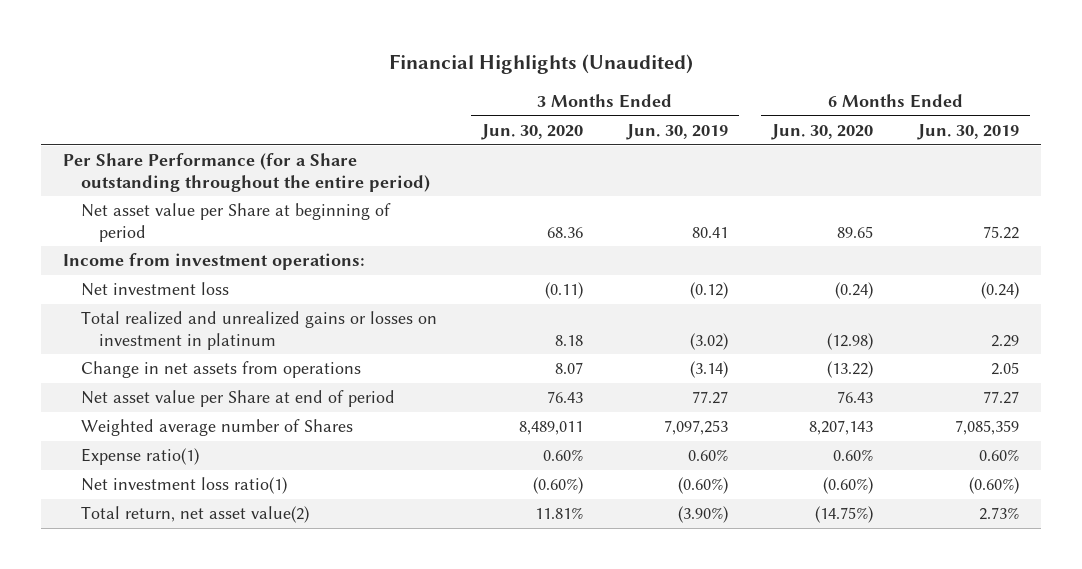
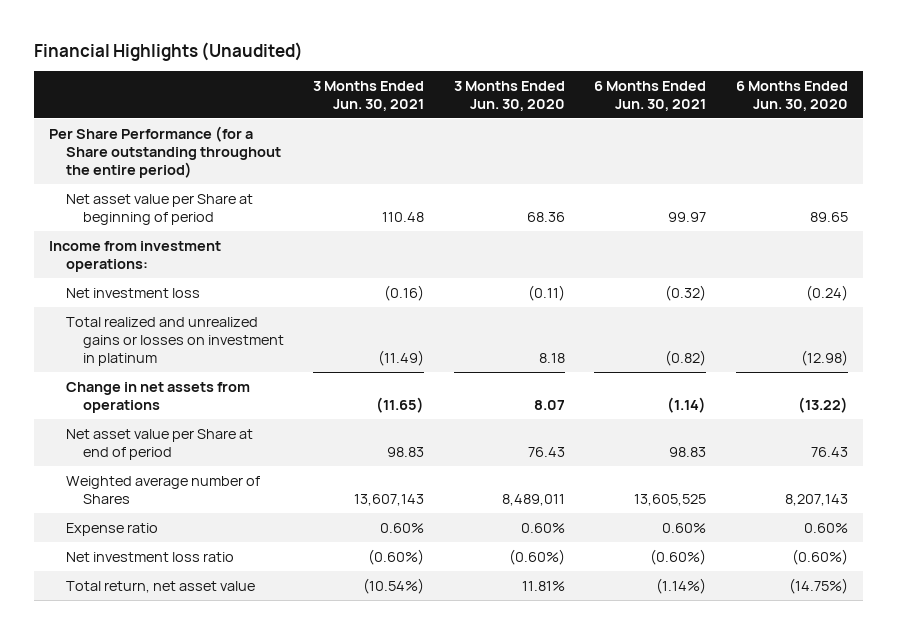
- | 3 Months Ended Jun. 30, 2020 | 3 Months Ended Jun. 30, 2019 | 6 Months Ended Jun. 30, 2020 | 6 Months Ended Jun. 30, 2019
+ | 3 Months Ended Jun. 30, 2021 | 3 Months Ended Jun. 30, 2020 | 6 Months Ended Jun. 30, 2021 | 6 Months Ended Jun. 30, 2020
- Expense ratio(1) | 0.60% | 0.60% | 0.60% | 0.60%
- Net investment loss ratio(1) | (0.60%) | (0.60%) | (0.60%) | (0.60%)
- Total return, net asset value(2) | 11.81% | (3.90%) | (14.75%) | 2.73%
+ Expense ratio | 0.60% | 0.60% | 0.60% | 0.60%
+ Net investment loss ratio | (0.60%) | (0.60%) | (0.60%) | (0.60%)
+ Total return, net asset value | (10.54%) | 11.81% | (1.14%) | (14.75%)

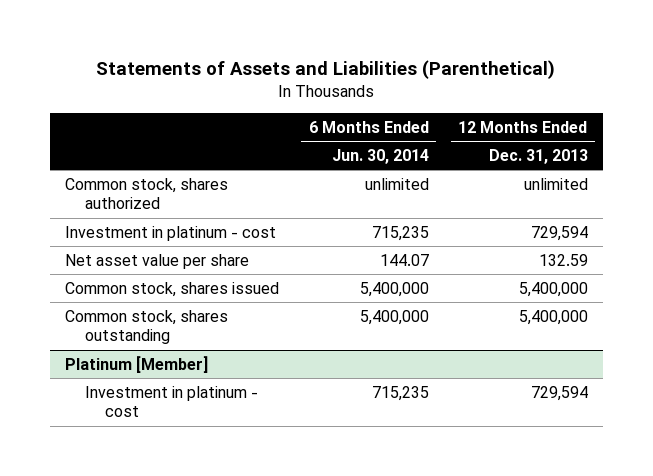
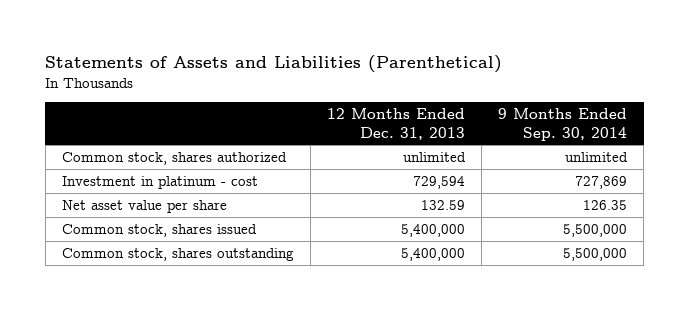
- | 6 Months Ended Jun. 30, 2014 | 12 Months Ended Dec. 31, 2013
+ | 12 Months Ended Dec. 31, 2013 | 9 Months Ended Sep. 30, 2014
- Platinum [Member]
- Investment in platinum - cost | 715,235 | 729,594

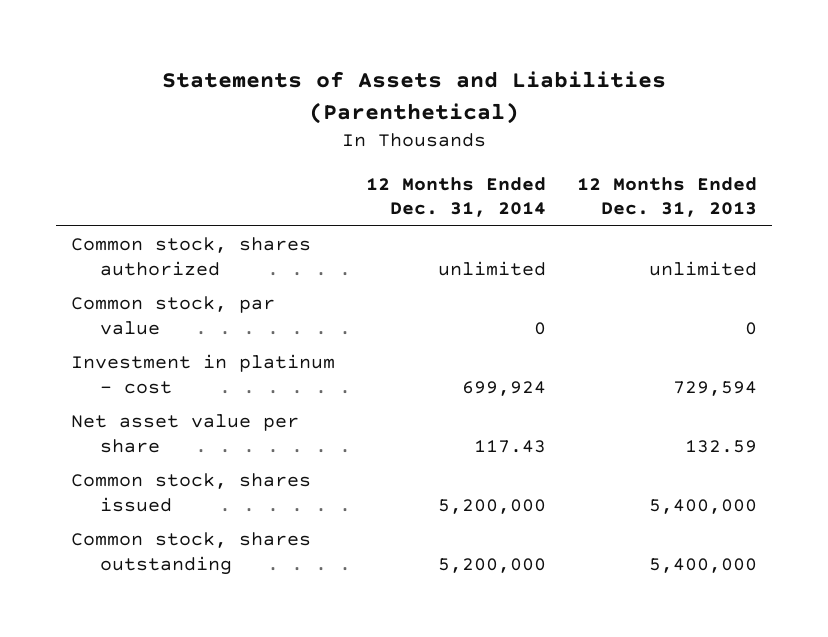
- | 12 Months Ended Dec. 31, 2013 | 9 Months Ended Sep. 30, 2014
+ | 12 Months Ended Dec. 31, 2014 | 12 Months Ended Dec. 31, 2013
+ Common stock, par value | 0 | 0

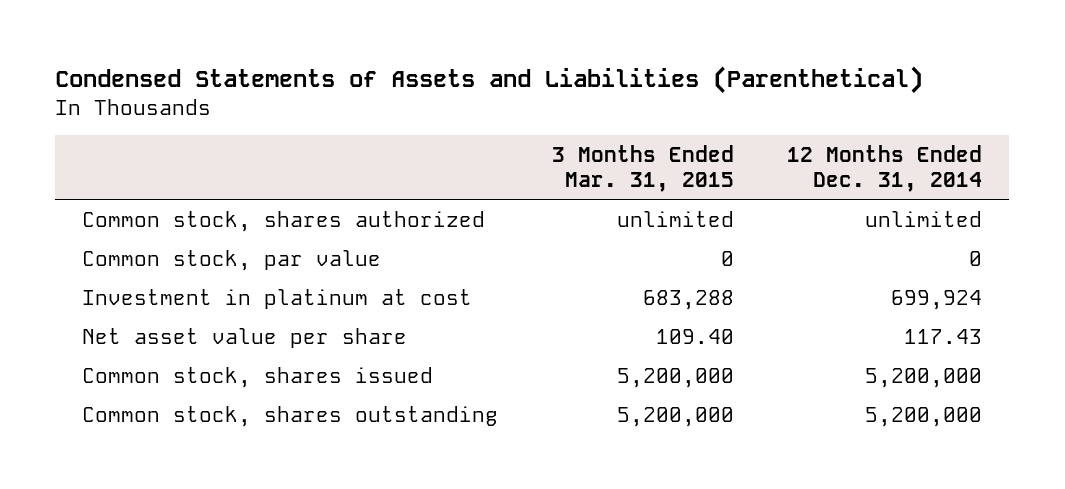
- Statements of Assets and Liabilities (Parenthetical)
+ Condensed Statements of Assets and Liabilities (Parenthetical)
- | 12 Months Ended Dec. 31, 2014 | 12 Months Ended Dec. 31, 2013
+ | 3 Months Ended Mar. 31, 2015 | 12 Months Ended Dec. 31, 2014
- Investment in platinum - cost | 699,924 | 729,594
+ Investment in platinum at cost | 683,288 | 699,924

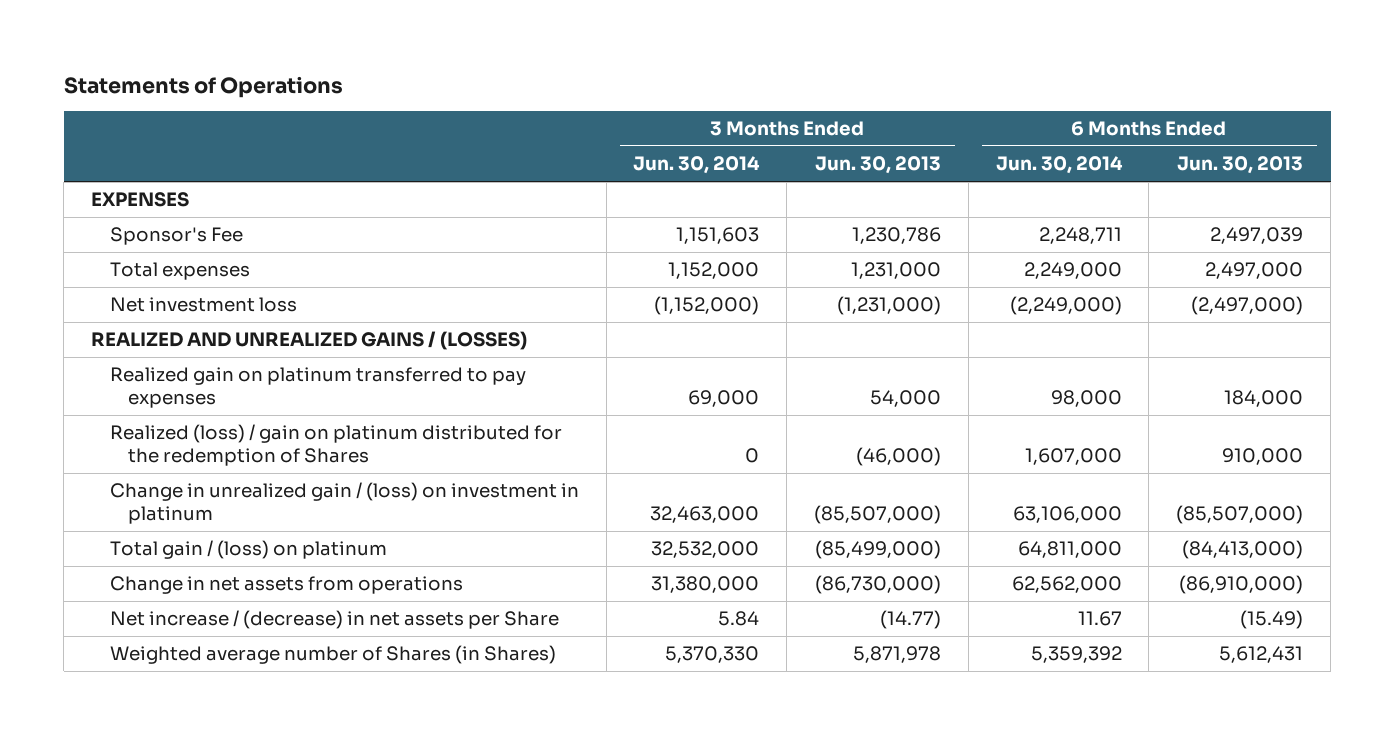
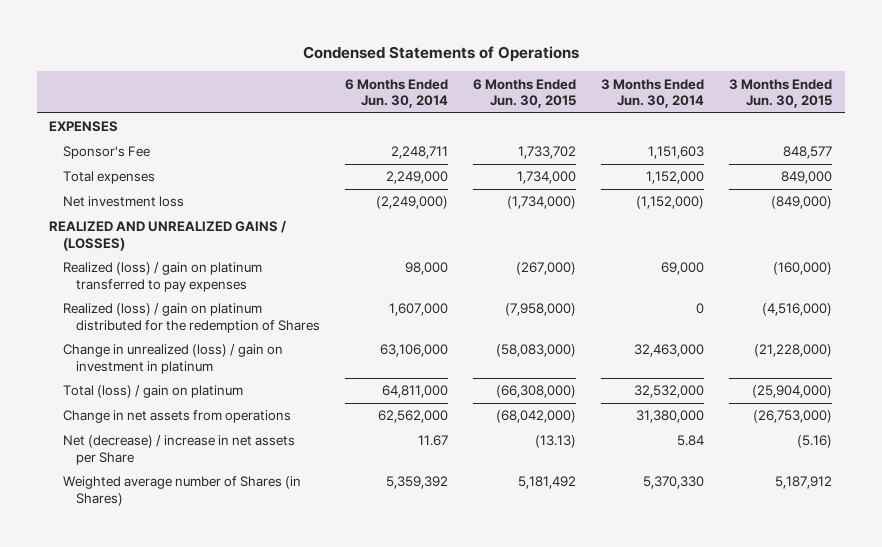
- Statements of Operations
+ Condensed Statements of Operations
- | 3 Months Ended Jun. 30, 2014 | 3 Months Ended Jun. 30, 2013 | 6 Months Ended Jun. 30, 2014 | 6 Months Ended Jun. 30, 2013
+ | 6 Months Ended Jun. 30, 2014 | 6 Months Ended Jun. 30, 2015 | 3 Months Ended Jun. 30, 2014 | 3 Months Ended Jun. 30, 2015
- Realized gain on platinum transferred to pay expenses | 69,000 | 54,000 | 98,000 | 184,000
+ Realized (loss) / gain on platinum transferred to pay expenses | 98,000 | (267,000) | 69,000 | (160,000)
- Change in unrealized gain / (loss) on investment in platinum | 32,463,000 | (85,507,000) | 63,106,000 | (85,507,000)
- Total gain / (loss) on platinum | 32,532,000 | (85,499,000) | 64,811,000 | (84,413,000)
+ Change in unrealized (loss) / gain on investment in platinum | 63,106,000 | (58,083,000) | 32,463,000 | (21,228,000)
+ Total (loss) / gain on platinum | 64,811,000 | (66,308,000) | 32,532,000 | (25,904,000)
- Net increase / (decrease) in net assets per Share | 5.84 | (14.77) | 11.67 | (15.49)
+ Net (decrease) / increase in net assets per Share | 11.67 | (13.13) | 5.84 | (5.16)

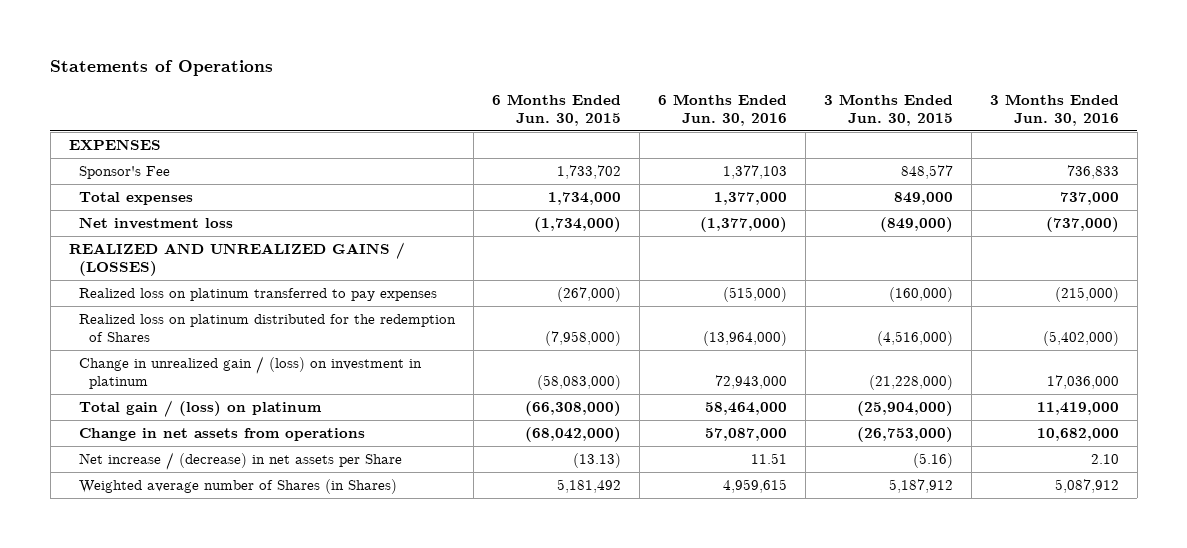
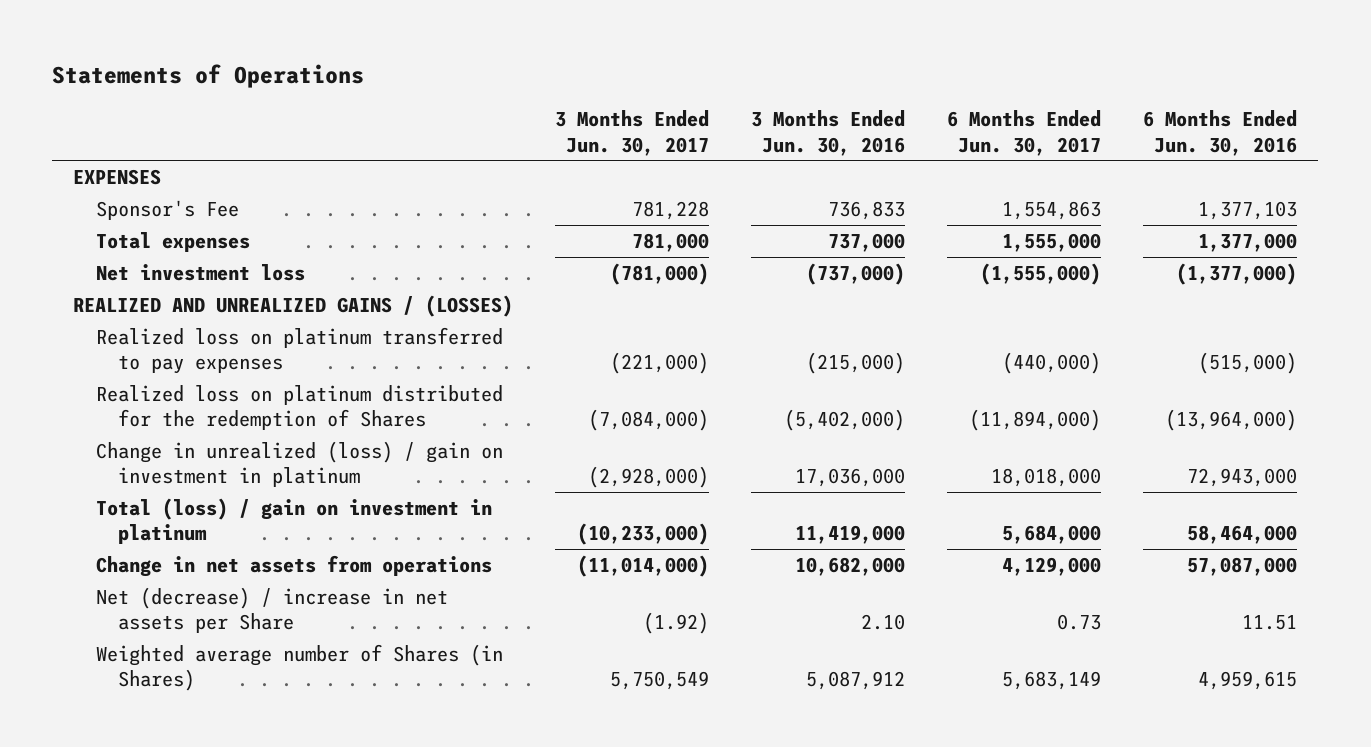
- | 6 Months Ended Jun. 30, 2015 | 6 Months Ended Jun. 30, 2016 | 3 Months Ended Jun. 30, 2015 | 3 Months Ended Jun. 30, 2016
+ | 3 Months Ended Jun. 30, 2017 | 3 Months Ended Jun. 30, 2016 | 6 Months Ended Jun. 30, 2017 | 6 Months Ended Jun. 30, 2016
- Change in unrealized gain / (loss) on investment in platinum | (58,083,000) | 72,943,000 | (21,228,000) | 17,036,000
- Total gain / (loss) on platinum | (66,308,000) | 58,464,000 | (25,904,000) | 11,419,000
+ Change in unrealized (loss) / gain on investment in platinum | (2,928,000) | 17,036,000 | 18,018,000 | 72,943,000
+ Total (loss) / gain on investment in platinum | (10,233,000) | 11,419,000 | 5,684,000 | 58,464,000
- Net increase / (decrease) in net assets per Share | (13.13) | 11.51 | (5.16) | 2.10
+ Net (decrease) / increase in net assets per Share | (1.92) | 2.10 | 0.73 | 11.51

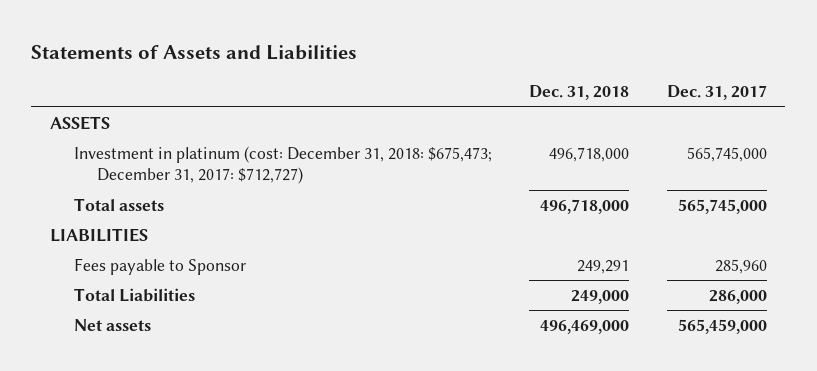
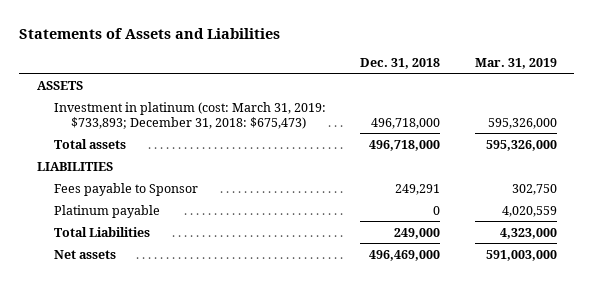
- | Dec. 31, 2018 | Dec. 31, 2017
+ | Dec. 31, 2018 | Mar. 31, 2019
- Investment in platinum (cost: December 31, 2018: $675,473; December 31, 2017: $712,727) | 496,718,000 | 565,745,000
+ Investment in platinum (cost: March 31, 2019: $733,893; December 31, 2018: $675,473) | 496,718,000 | 595,326,000
+ Platinum payable | 0 | 4,020,559

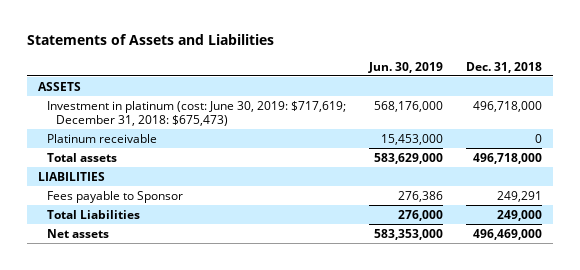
- | Dec. 31, 2018 | Mar. 31, 2019
+ | Jun. 30, 2019 | Dec. 31, 2018
- Investment in platinum (cost: March 31, 2019: $733,893; December 31, 2018: $675,473) | 496,718,000 | 595,326,000
+ Investment in platinum (cost: June 30, 2019: $717,619; December 31, 2018: $675,473) | 568,176,000 | 496,718,000
+ Platinum receivable | 15,453,000 | 0
- Platinum payable | 0 | 4,020,559

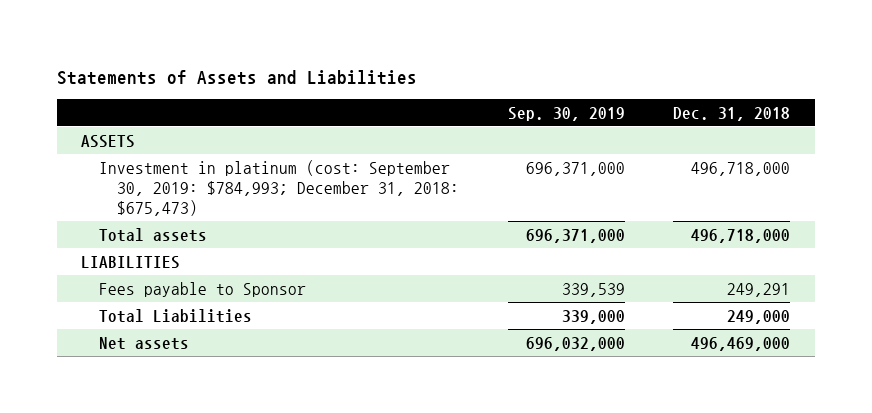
- | Jun. 30, 2019 | Dec. 31, 2018
+ | Sep. 30, 2019 | Dec. 31, 2018
- Investment in platinum (cost: June 30, 2019: $717,619; December 31, 2018: $675,473) | 568,176,000 | 496,718,000
- Platinum receivable | 15,453,000 | 0
+ Investment in platinum (cost: September 30, 2019: $784,993; December 31, 2018: $675,473) | 696,371,000 | 496,718,000

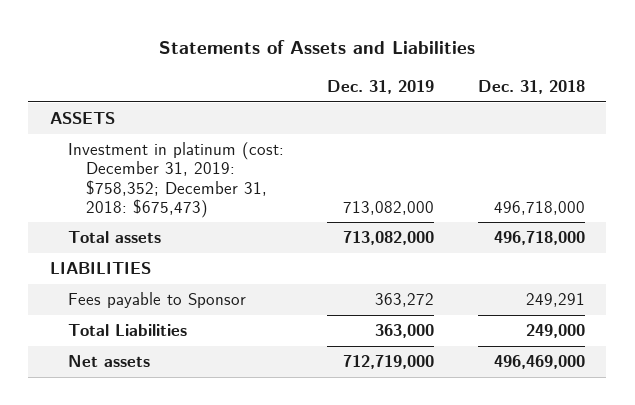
- | Sep. 30, 2019 | Dec. 31, 2018
+ | Dec. 31, 2019 | Dec. 31, 2018
- Investment in platinum (cost: September 30, 2019: $784,993; December 31, 2018: $675,473) | 696,371,000 | 496,718,000
+ Investment in platinum (cost: December 31, 2019: $758,352; December 31, 2018: $675,473) | 713,082,000 | 496,718,000

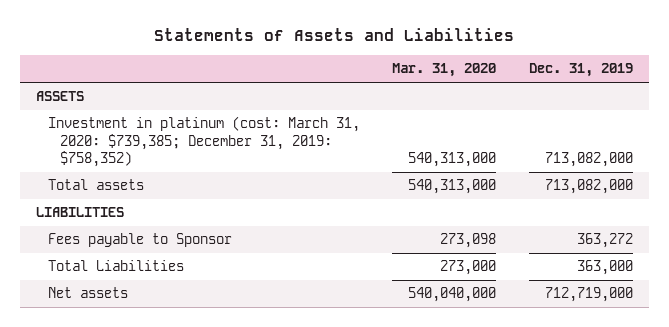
- | Dec. 31, 2019 | Dec. 31, 2018
+ | Mar. 31, 2020 | Dec. 31, 2019
- Investment in platinum (cost: December 31, 2019: $758,352; December 31, 2018: $675,473) | 713,082,000 | 496,718,000
+ Investment in platinum (cost: March 31, 2020: $739,385; December 31, 2019: $758,352) | 540,313,000 | 713,082,000

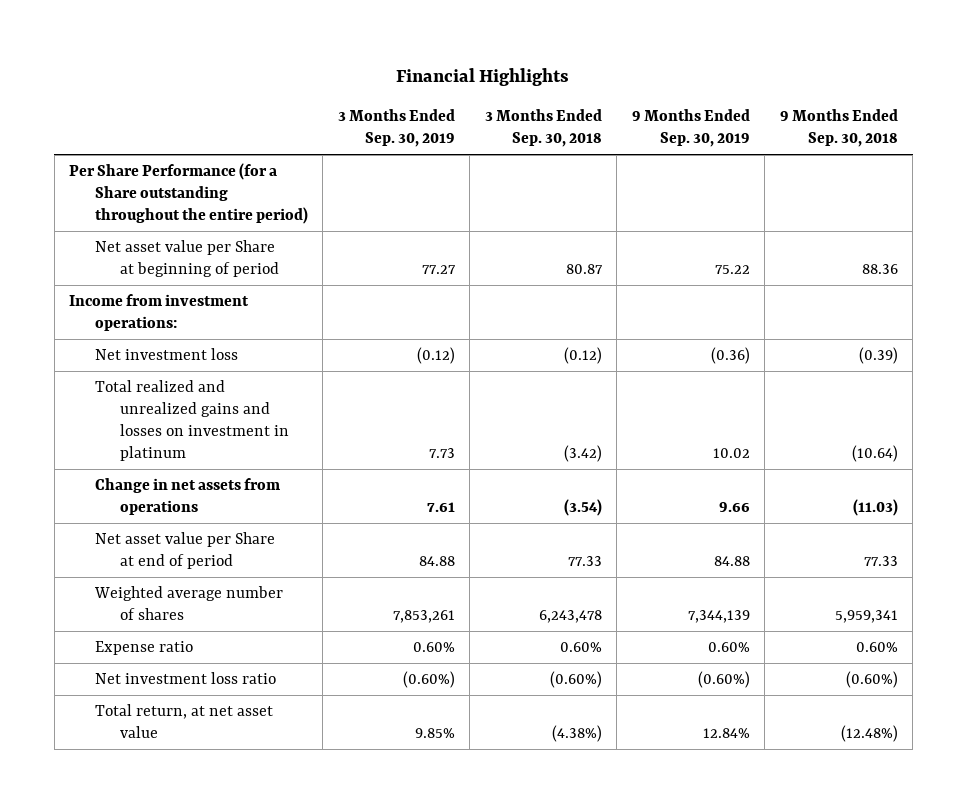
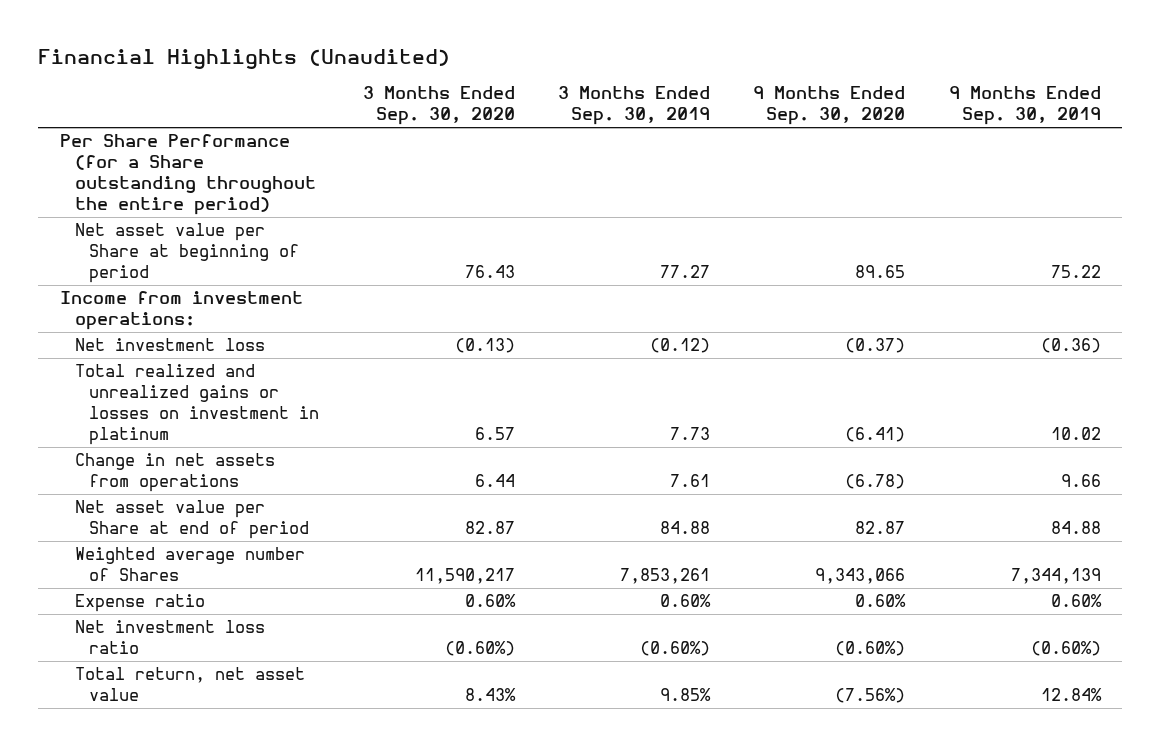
- Financial Highlights
+ Financial Highlights (Unaudited)
- | 3 Months Ended Sep. 30, 2019 | 3 Months Ended Sep. 30, 2018 | 9 Months Ended Sep. 30, 2019 | 9 Months Ended Sep. 30, 2018
+ | 3 Months Ended Sep. 30, 2020 | 3 Months Ended Sep. 30, 2019 | 9 Months Ended Sep. 30, 2020 | 9 Months Ended Sep. 30, 2019
- Total realized and unrealized gains and losses on investment in platinum | 7.73 | (3.42) | 10.02 | (10.64)
+ Total realized and unrealized gains or losses on investment in platinum | 6.57 | 7.73 | (6.41) | 10.02
- Weighted average number of shares | 7,853,261 | 6,243,478 | 7,344,139 | 5,959,341
+ Weighted average number of Shares | 11,590,217 | 7,853,261 | 9,343,066 | 7,344,139
- Total return, at net asset value | 9.85% | (4.38%) | 12.84% | (12.48%)
+ Total return, net asset value | 8.43% | 9.85% | (7.56%) | 12.84%

